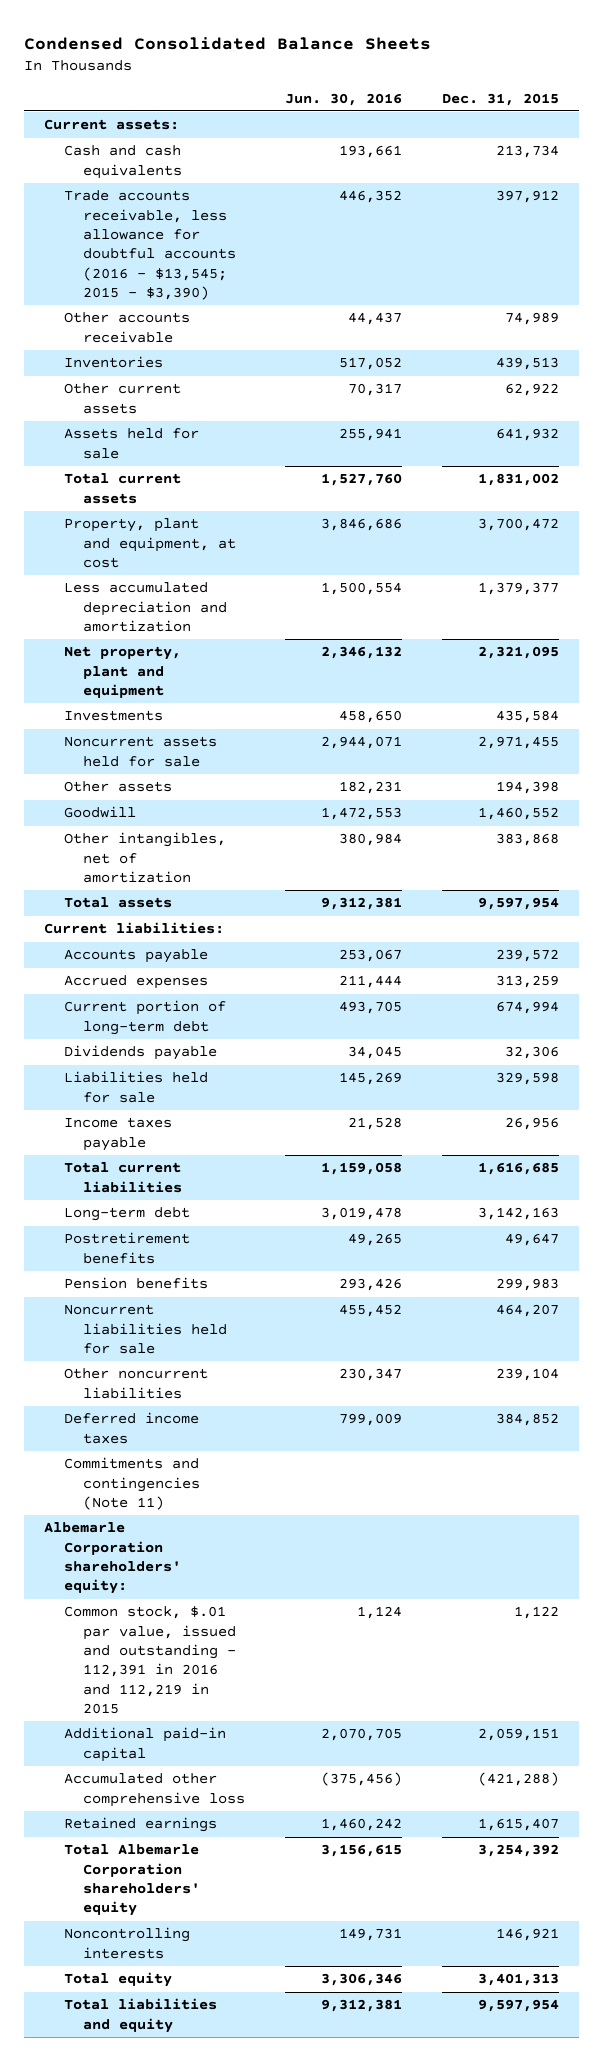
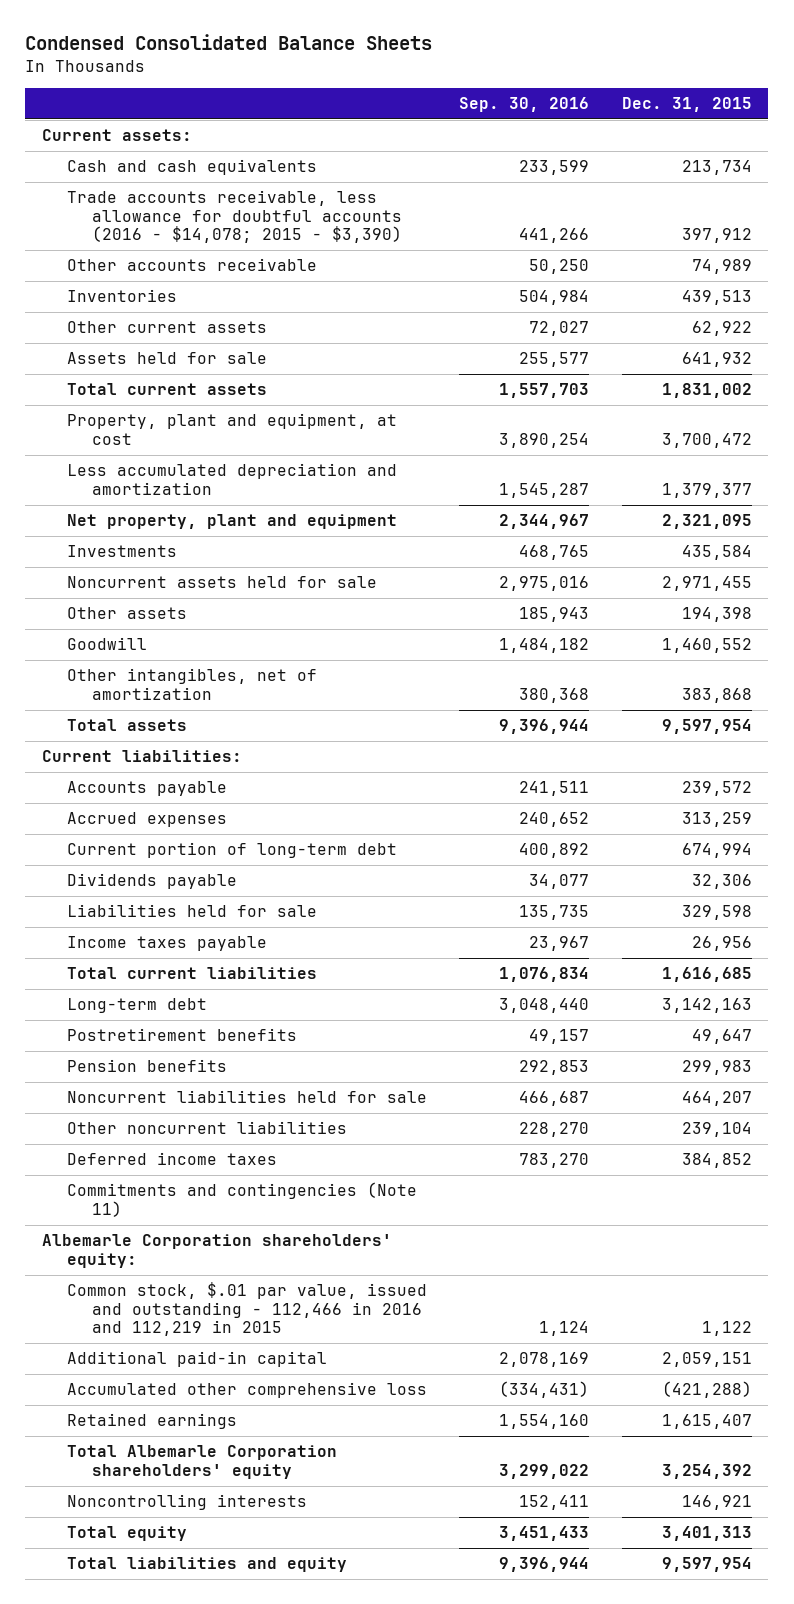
- | Jun. 30, 2016 | Dec. 31, 2015
+ | Sep. 30, 2016 | Dec. 31, 2015
- Trade accounts receivable, less allowance for doubtful accounts (2016 - $13,545; 2015 - $3,390) | 446,352 | 397,912
+ Trade accounts receivable, less allowance for doubtful accounts (2016 - $14,078; 2015 - $3,390) | 441,266 | 397,912
- Common stock, $.01 par value, issued and outstanding - 112,391 in 2016 and 112,219 in 2015 | 1,124 | 1,122
+ Common stock, $.01 par value, issued and outstanding - 112,466 in 2016 and 112,219 in 2015 | 1,124 | 1,122

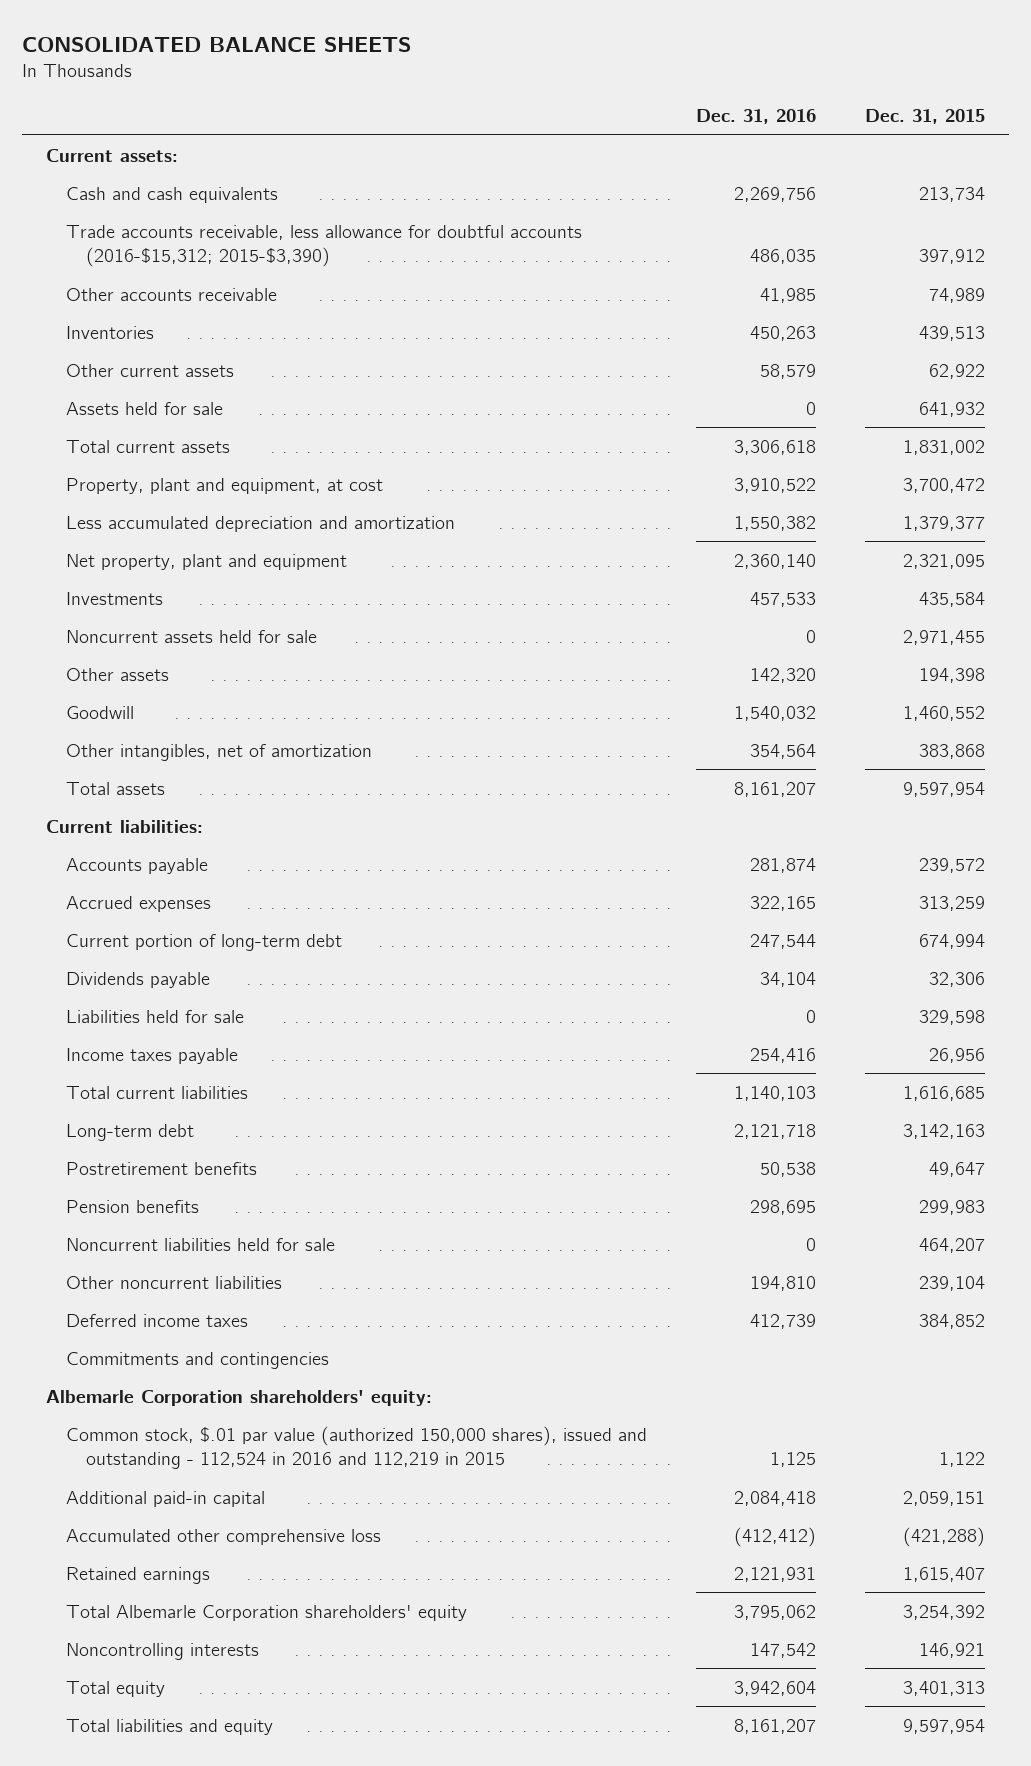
- Condensed Consolidated Balance Sheets
+ CONSOLIDATED BALANCE SHEETS
- | Sep. 30, 2016 | Dec. 31, 2015
+ | Dec. 31, 2016 | Dec. 31, 2015
- Trade accounts receivable, less allowance for doubtful accounts (2016 - $14,078; 2015 - $3,390) | 441,266 | 397,912
+ Trade accounts receivable, less allowance for doubtful accounts (2016-$15,312; 2015-$3,390) | 486,035 | 397,912
- Commitments and contingencies (Note 11)
+ Commitments and contingencies
- Common stock, $.01 par value, issued and outstanding - 112,466 in 2016 and 112,219 in 2015 | 1,124 | 1,122
+ Common stock, $.01 par value (authorized 150,000 shares), issued and outstanding - 112,524 in 2016 and 112,219 in 2015 | 1,125 | 1,122

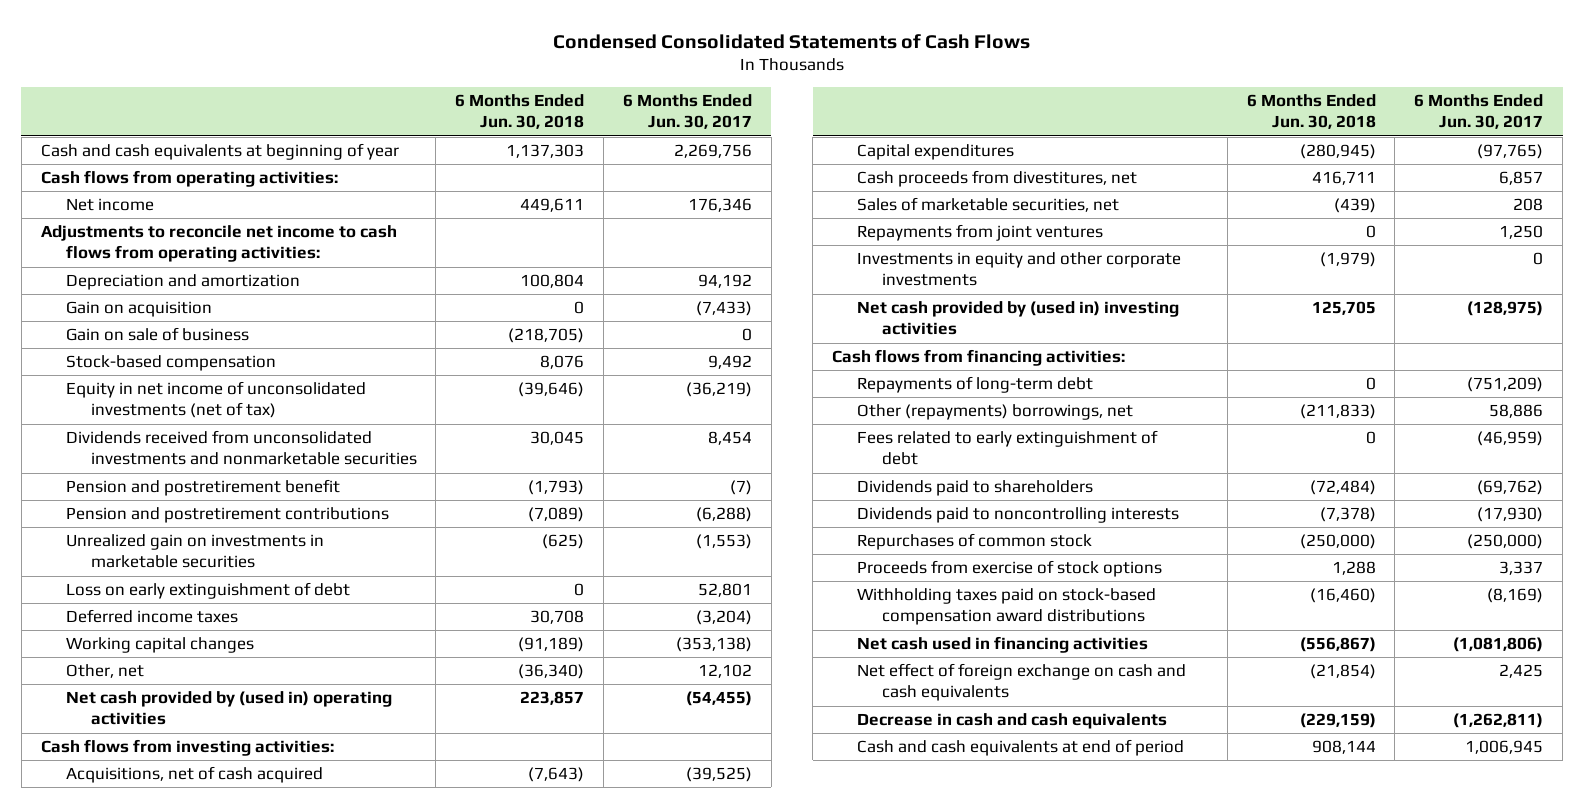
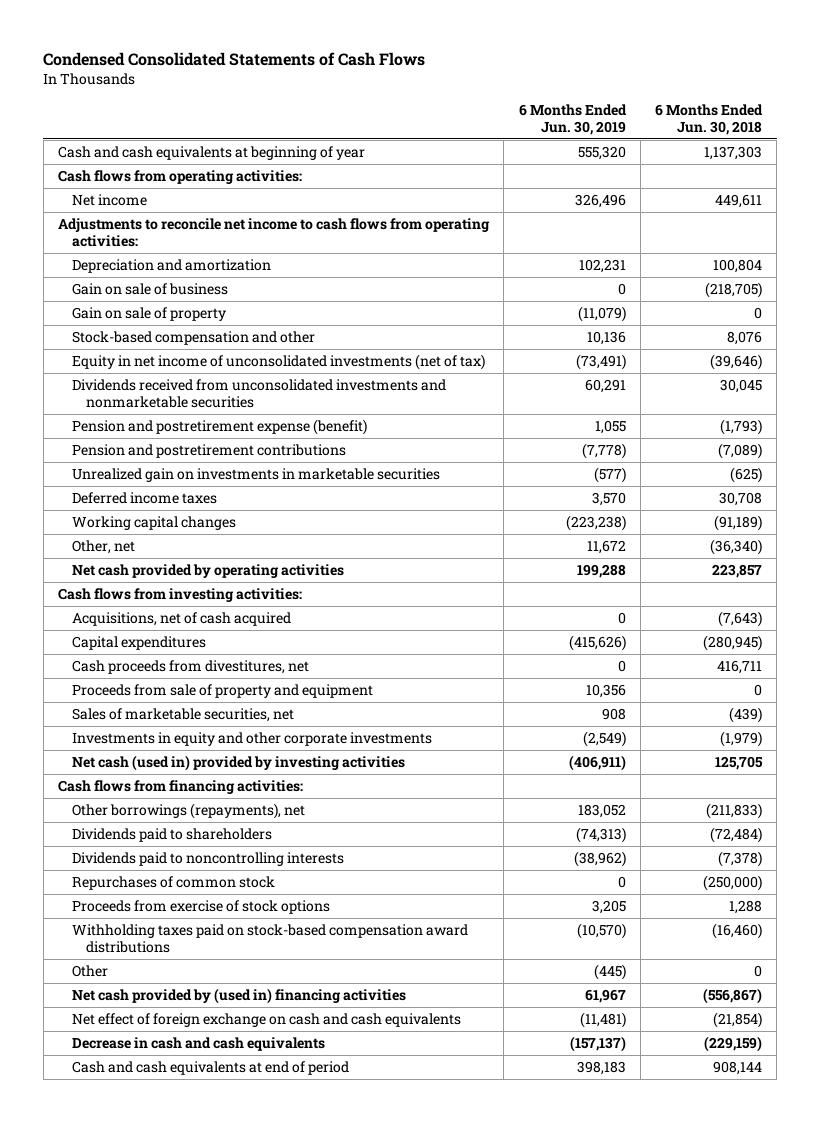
- | 6 Months Ended Jun. 30, 2018 | 6 Months Ended Jun. 30, 2017
+ | 6 Months Ended Jun. 30, 2019 | 6 Months Ended Jun. 30, 2018
- Gain on acquisition | 0 | (7,433)
- Stock-based compensation | 8,076 | 9,492
+ Gain on sale of property | (11,079) | 0
+ Stock-based compensation and other | 10,136 | 8,076
- Pension and postretirement benefit | (1,793) | (7)
+ Pension and postretirement expense (benefit) | 1,055 | (1,793)
- Loss on early extinguishment of debt | 0 | 52,801
- Net cash provided by (used in) operating activities | 223,857 | (54,455)
+ Net cash provided by operating activities | 199,288 | 223,857
+ Proceeds from sale of property and equipment | 10,356 | 0
- Repayments from joint ventures | 0 | 1,250
- Net cash provided by (used in) investing activities | 125,705 | (128,975)
+ Net cash (used in) provided by investing activities | (406,911) | 125,705
- Repayments of long-term debt | 0 | (751,209)
- Other (repayments) borrowings, net | (211,833) | 58,886
- Fees related to early extinguishment of debt | 0 | (46,959)
+ Other borrowings (repayments), net | 183,052 | (211,833)
- Net cash used in financing activities | (556,867) | (1,081,806)
+ Other | (445) | 0
+ Net cash provided by (used in) financing activities | 61,967 | (556,867)

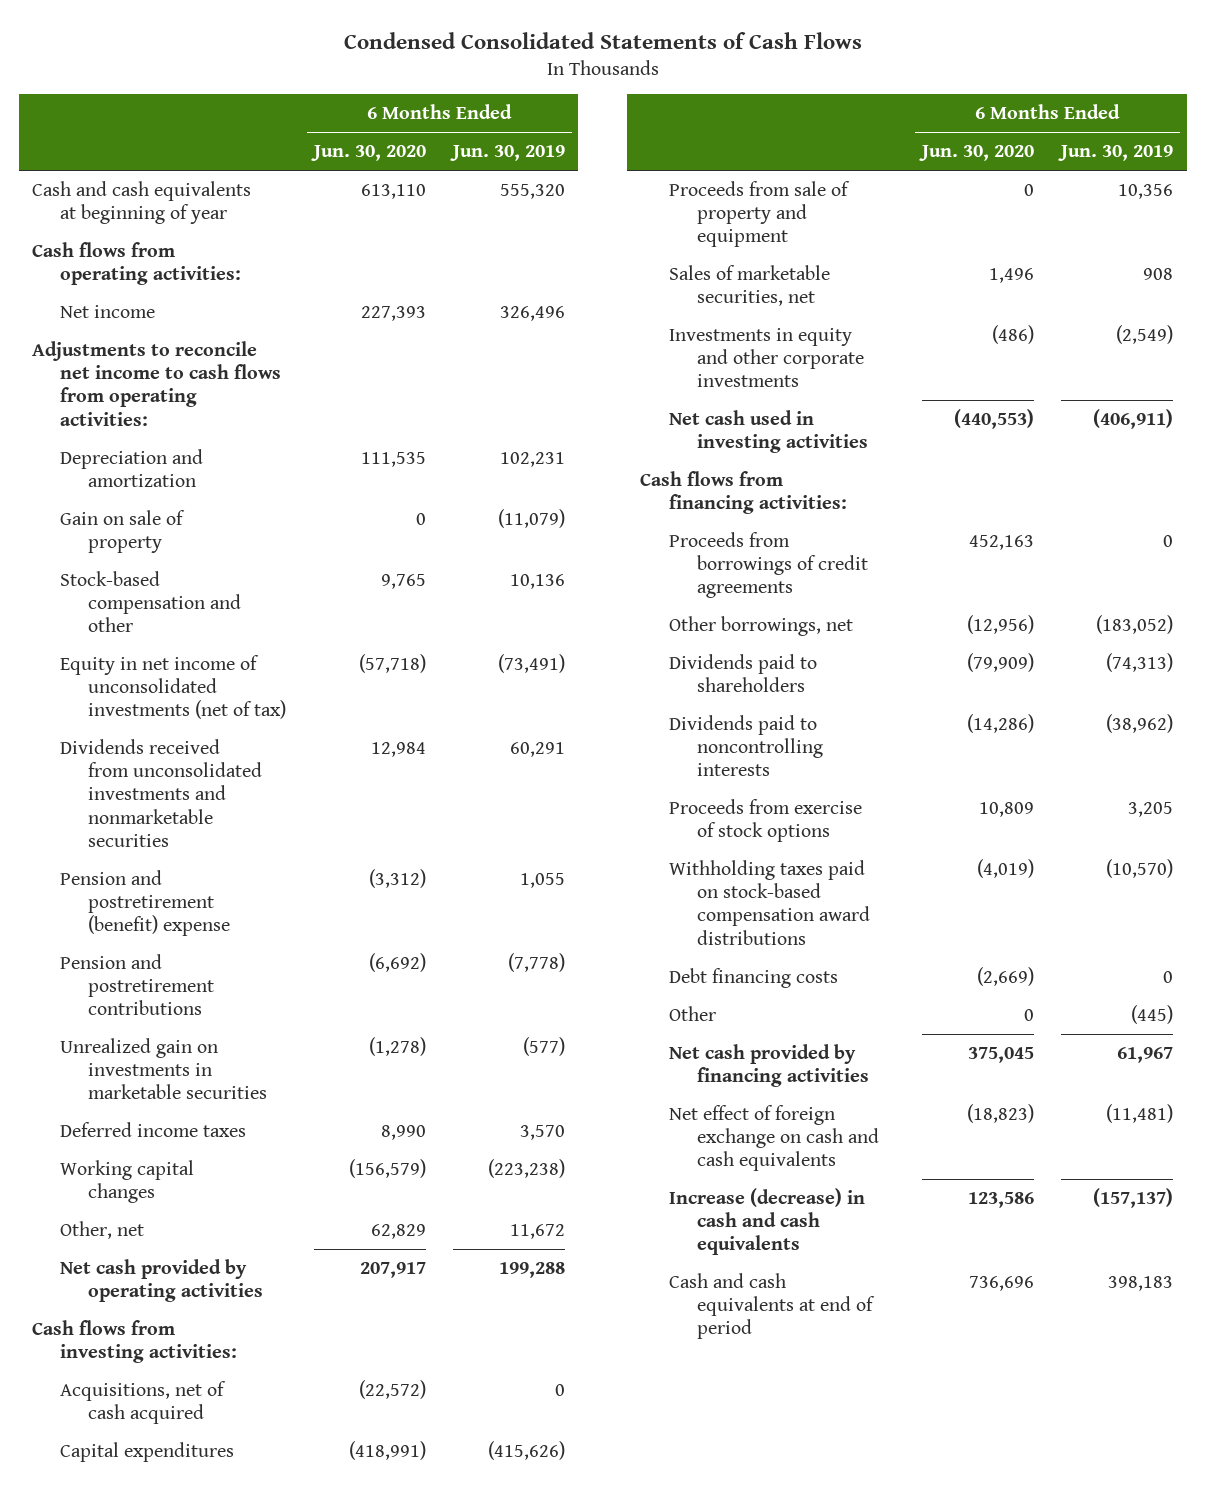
- | 6 Months Ended Jun. 30, 2019 | 6 Months Ended Jun. 30, 2018
+ | 6 Months Ended Jun. 30, 2020 | 6 Months Ended Jun. 30, 2019
- Gain on sale of business | 0 | (218,705)
- Pension and postretirement expense (benefit) | 1,055 | (1,793)
+ Pension and postretirement (benefit) expense | (3,312) | 1,055
- Cash proceeds from divestitures, net | 0 | 416,711
- Net cash (used in) provided by investing activities | (406,911) | 125,705
+ Net cash used in investing activities | (440,553) | (406,911)
- Other borrowings (repayments), net | 183,052 | (211,833)
+ Proceeds from borrowings of credit agreements | 452,163 | 0
+ Other borrowings, net | (12,956) | (183,052)
- Repurchases of common stock | 0 | (250,000)
+ Debt financing costs | (2,669) | 0
- Net cash provided by (used in) financing activities | 61,967 | (556,867)
+ Net cash provided by financing activities | 375,045 | 61,967
- Decrease in cash and cash equivalents | (157,137) | (229,159)
+ Increase (decrease) in cash and cash equivalents | 123,586 | (157,137)

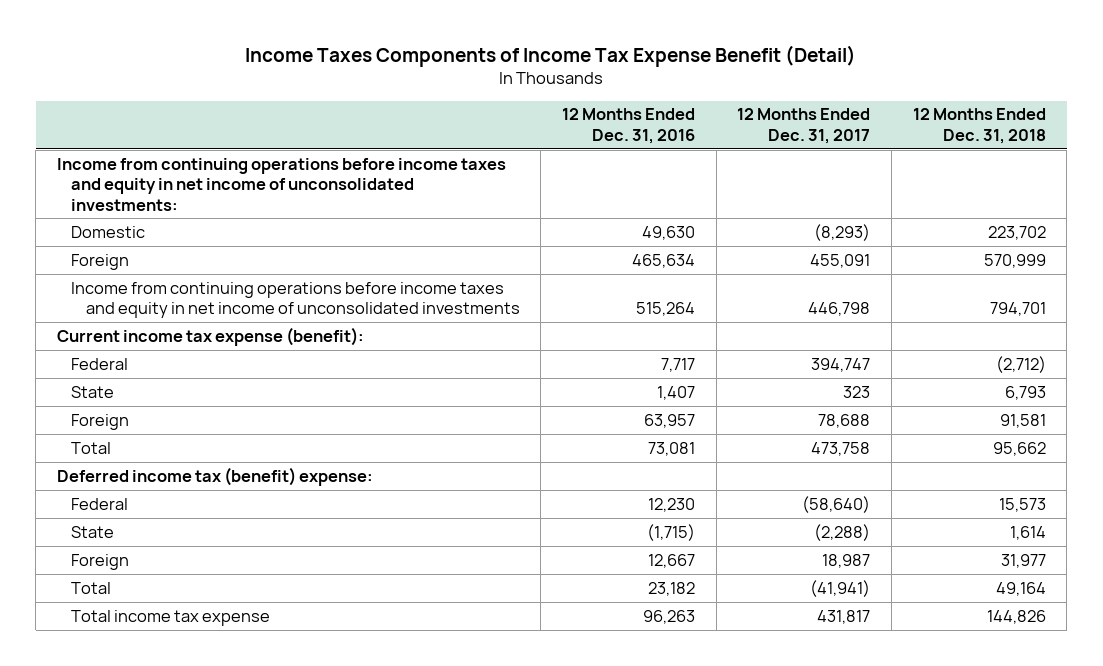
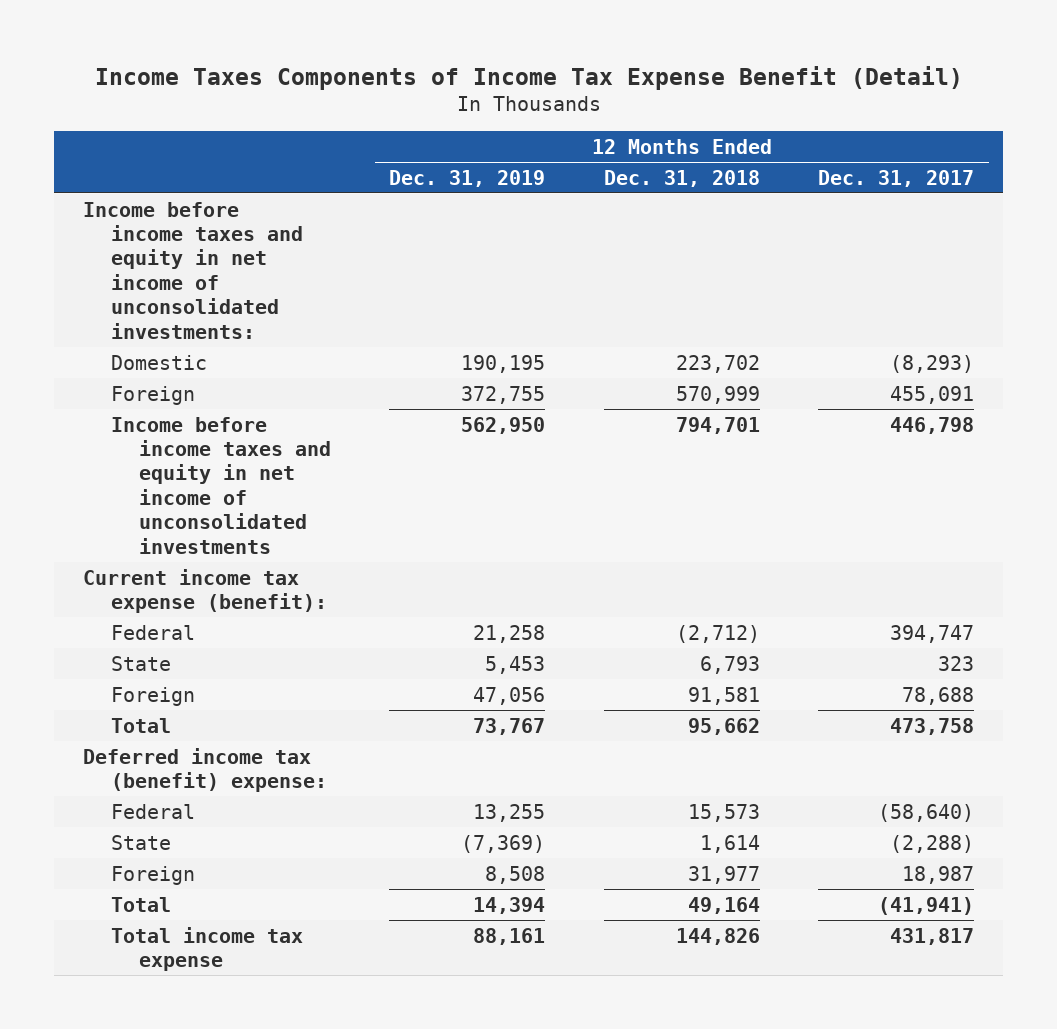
- | 12 Months Ended Dec. 31, 2016 | 12 Months Ended Dec. 31, 2017 | 12 Months Ended Dec. 31, 2018
+ | 12 Months Ended Dec. 31, 2019 | 12 Months Ended Dec. 31, 2018 | 12 Months Ended Dec. 31, 2017
- Income from continuing operations before income taxes and equity in net income of unconsolidated investments:
+ Income before income taxes and equity in net income of unconsolidated investments:
- Income from continuing operations before income taxes and equity in net income of unconsolidated investments | 515,264 | 446,798 | 794,701
+ Income before income taxes and equity in net income of unconsolidated investments | 562,950 | 794,701 | 446,798

